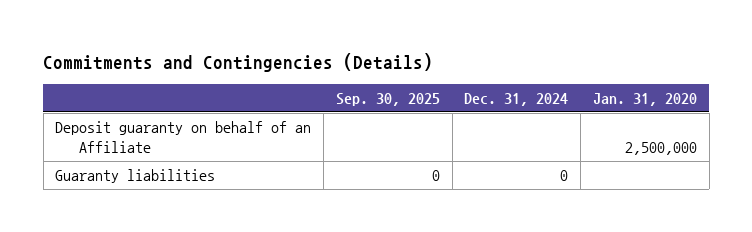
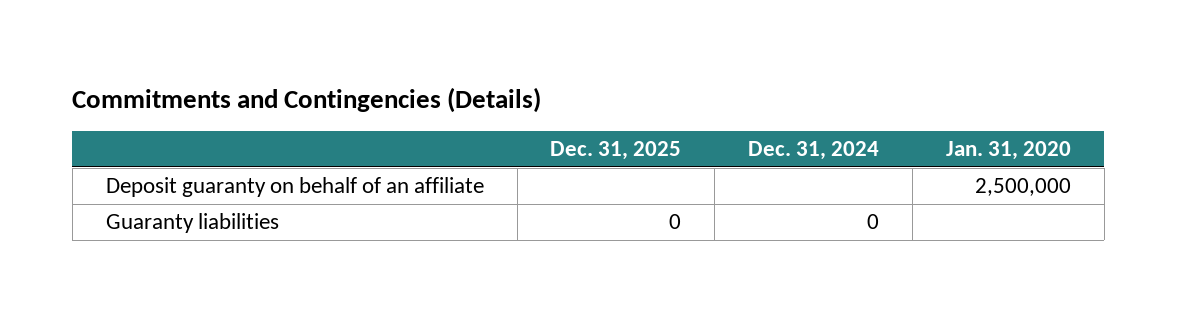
- | Sep. 30, 2025 | Dec. 31, 2024 | Jan. 31, 2020
+ | Dec. 31, 2025 | Dec. 31, 2024 | Jan. 31, 2020
- Deposit guaranty on behalf of an Affiliate | | | 2,500,000
+ Deposit guaranty on behalf of an affiliate | | | 2,500,000

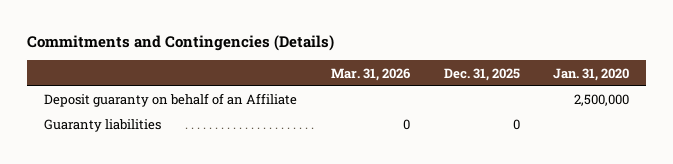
- | Dec. 31, 2025 | Dec. 31, 2024 | Jan. 31, 2020
+ | Mar. 31, 2026 | Dec. 31, 2025 | Jan. 31, 2020
- Deposit guaranty on behalf of an affiliate | | | 2,500,000
+ Deposit guaranty on behalf of an Affiliate | | | 2,500,000

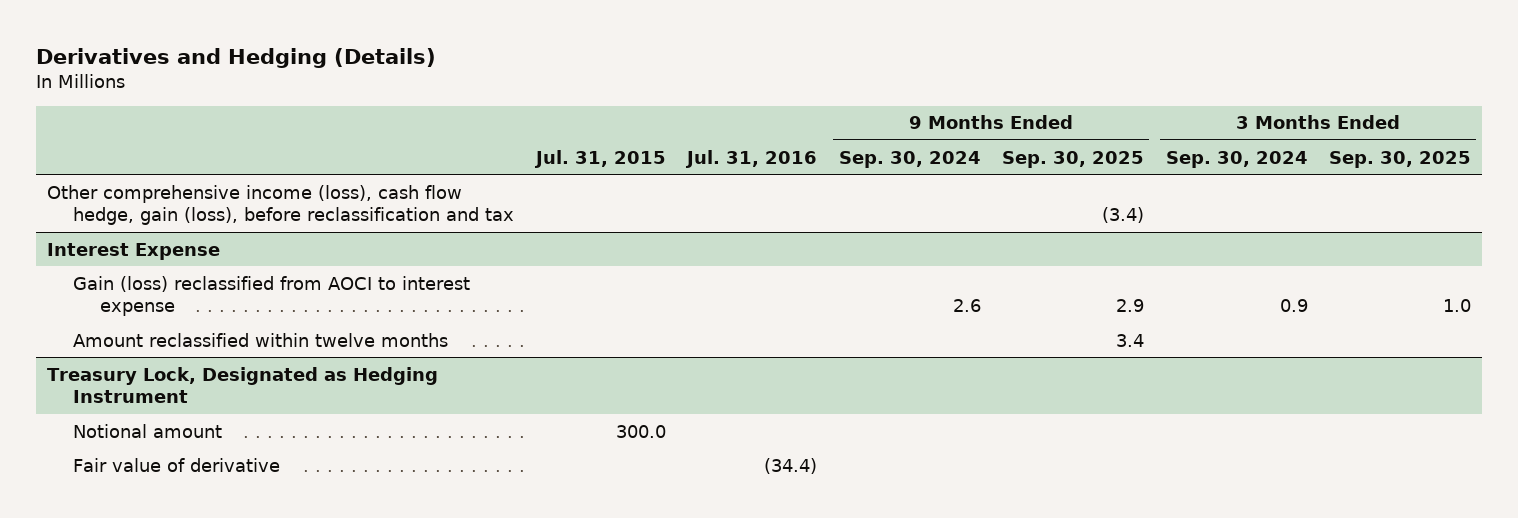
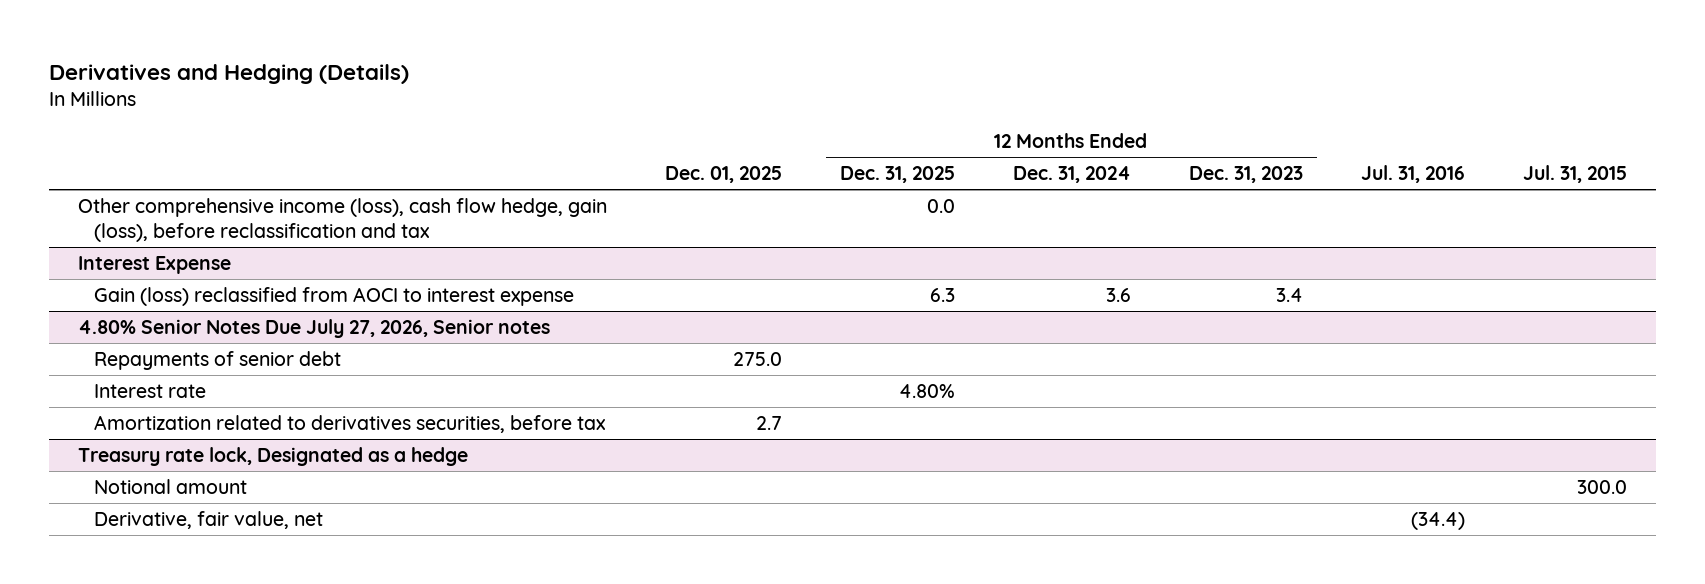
- | Jul. 31, 2015 | Jul. 31, 2016 | 9 Months Ended Sep. 30, 2024 | 9 Months Ended Sep. 30, 2025 | 3 Months Ended Sep. 30, 2024 | 3 Months Ended Sep. 30, 2025
+ | Dec. 01, 2025 | 12 Months Ended Dec. 31, 2025 | 12 Months Ended Dec. 31, 2024 | 12 Months Ended Dec. 31, 2023 | Jul. 31, 2016 | Jul. 31, 2015
@ Interest Expense
- Amount reclassified within twelve months | | | | 3.4 | |
- Treasury Lock, Designated as Hedging Instrument
+ 4.80% Senior Notes Due July 27, 2026, Senior notes
+ Repayments of senior debt | 275.0 | | | | |
+ Interest rate | | 4.80% | | | |
+ Amortization related to derivatives securities, before tax | 2.7 | | | | |
+ Treasury rate lock, Designated as a hedge
- Fair value of derivative | | (34.4) | | | |
+ Derivative, fair value, net | | | | | (34.4) |

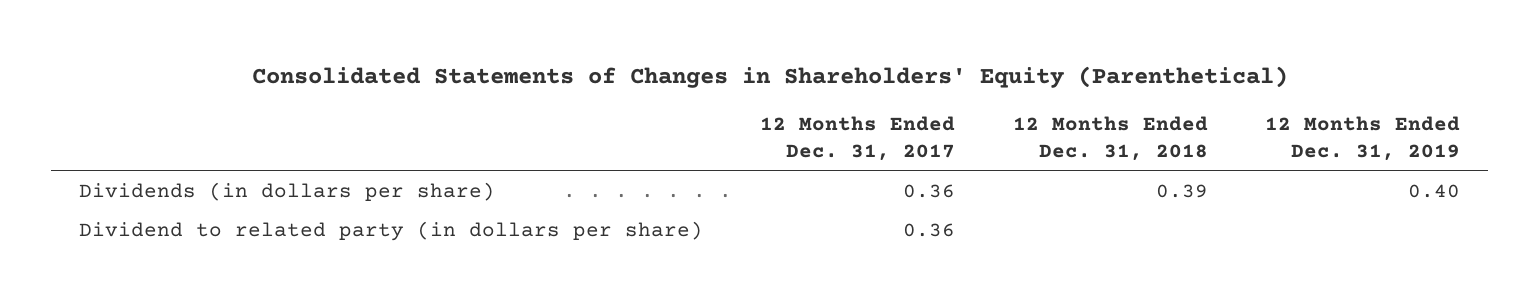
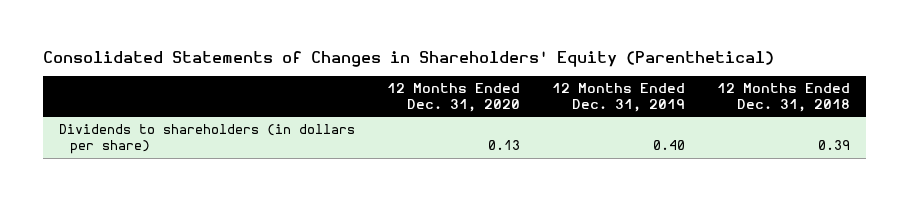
- | 12 Months Ended Dec. 31, 2017 | 12 Months Ended Dec. 31, 2018 | 12 Months Ended Dec. 31, 2019
+ | 12 Months Ended Dec. 31, 2020 | 12 Months Ended Dec. 31, 2019 | 12 Months Ended Dec. 31, 2018
- Dividends (in dollars per share) | 0.36 | 0.39 | 0.40
- Dividend to related party (in dollars per share) | 0.36 | |
+ Dividends to shareholders (in dollars per share) | 0.13 | 0.40 | 0.39

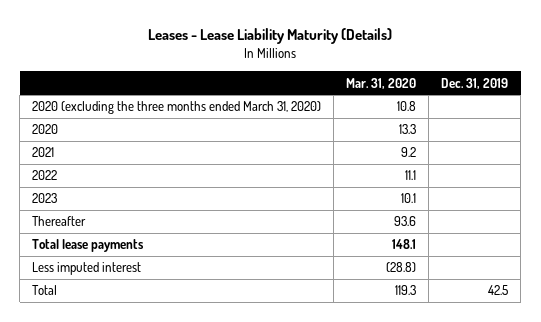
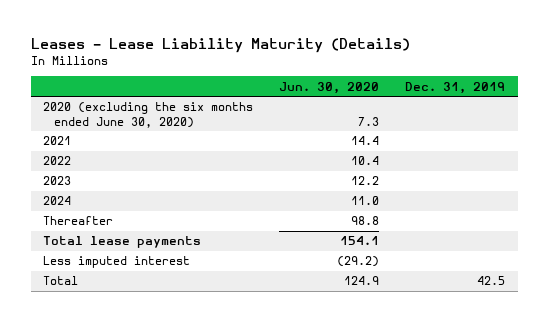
- | Mar. 31, 2020 | Dec. 31, 2019
+ | Jun. 30, 2020 | Dec. 31, 2019
- 2020 (excluding the three months ended March 31, 2020) | 10.8 |
- 2020 | 13.3 |
+ 2020 (excluding the six months ended June 30, 2020) | 7.3 |
+ 2024 | 11.0 |

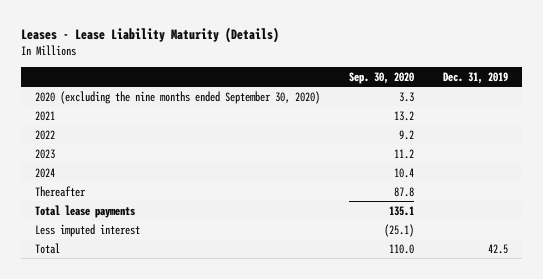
- | Jun. 30, 2020 | Dec. 31, 2019
+ | Sep. 30, 2020 | Dec. 31, 2019
- 2020 (excluding the six months ended June 30, 2020) | 7.3 |
+ 2020 (excluding the nine months ended September 30, 2020) | 3.3 |

